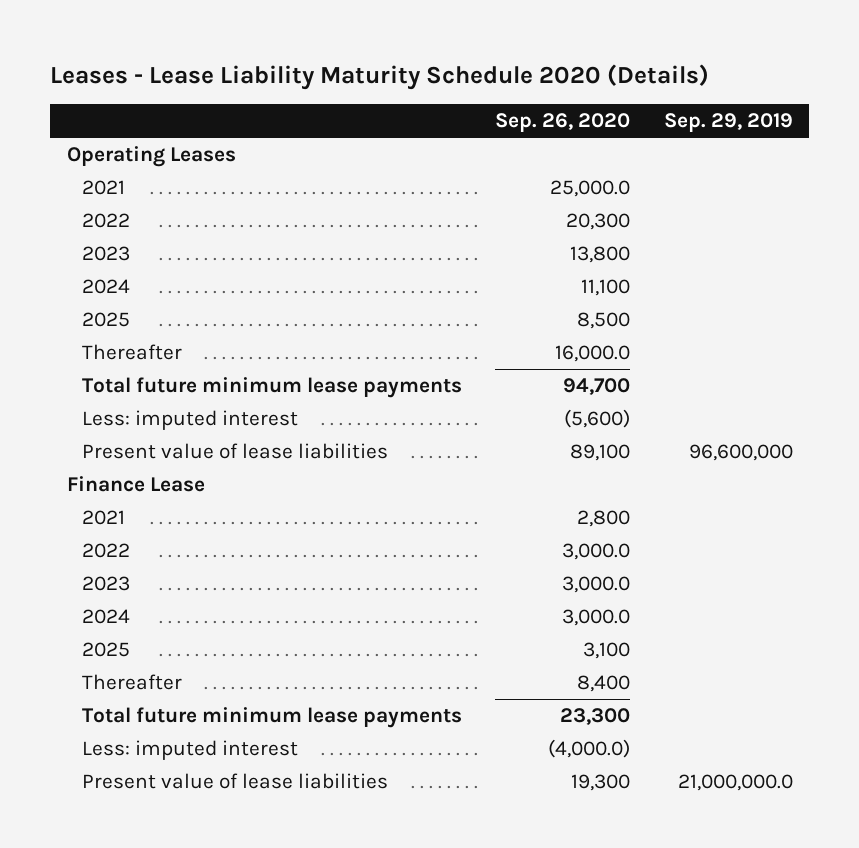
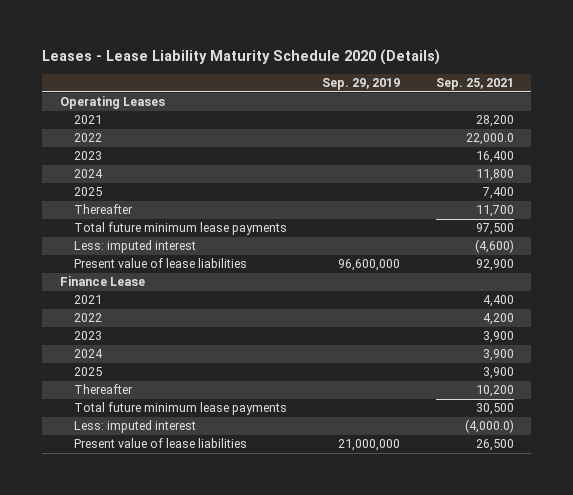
- | Sep. 26, 2020 | Sep. 29, 2019
+ | Sep. 29, 2019 | Sep. 25, 2021
- Present value of lease liabilities | 19,300 | 21,000,000.0
+ Present value of lease liabilities | 21,000,000 | 26,500

